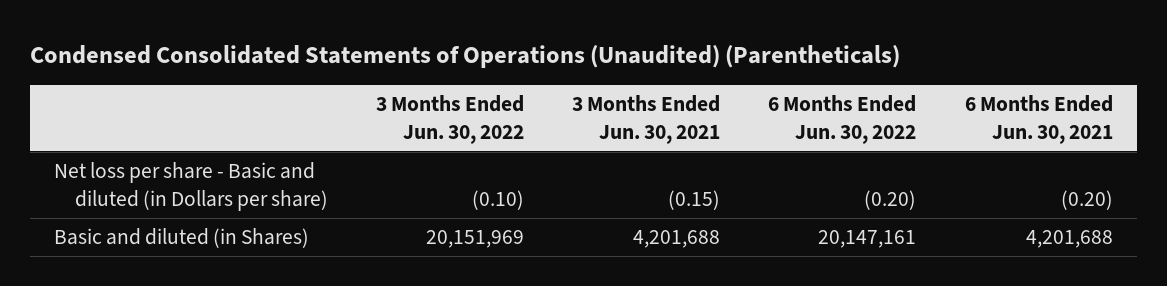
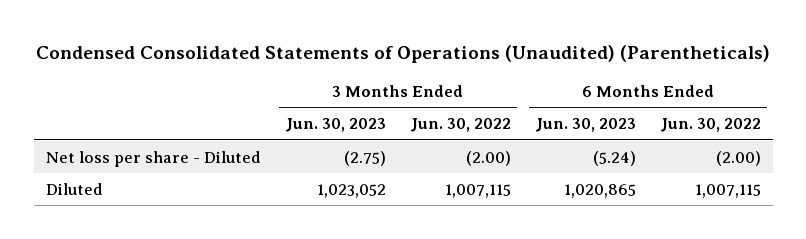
- | 3 Months Ended Jun. 30, 2022 | 3 Months Ended Jun. 30, 2021 | 6 Months Ended Jun. 30, 2022 | 6 Months Ended Jun. 30, 2021
+ | 3 Months Ended Jun. 30, 2023 | 3 Months Ended Jun. 30, 2022 | 6 Months Ended Jun. 30, 2023 | 6 Months Ended Jun. 30, 2022
- Net loss per share - Basic and diluted (in Dollars per share) | (0.10) | (0.15) | (0.20) | (0.20)
- Basic and diluted (in Shares) | 20,151,969 | 4,201,688 | 20,147,161 | 4,201,688
+ Net loss per share - Diluted | (2.75) | (2.00) | (5.24) | (2.00)
+ Diluted | 1,023,052 | 1,007,115 | 1,020,865 | 1,007,115

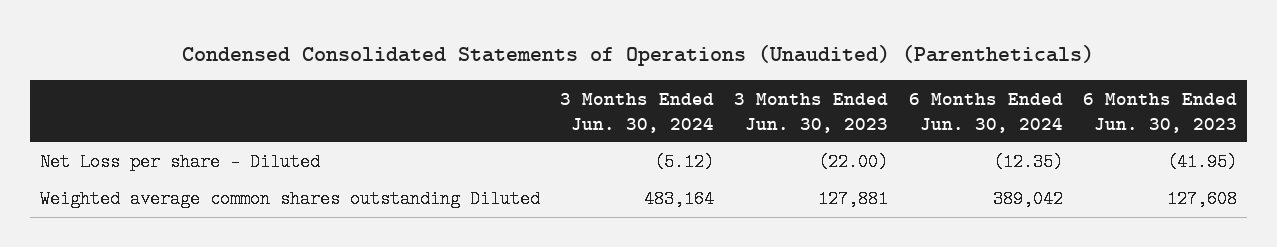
- | 3 Months Ended Jun. 30, 2023 | 3 Months Ended Jun. 30, 2022 | 6 Months Ended Jun. 30, 2023 | 6 Months Ended Jun. 30, 2022
+ | 3 Months Ended Jun. 30, 2024 | 3 Months Ended Jun. 30, 2023 | 6 Months Ended Jun. 30, 2024 | 6 Months Ended Jun. 30, 2023
- Net loss per share - Diluted | (2.75) | (2.00) | (5.24) | (2.00)
- Diluted | 1,023,052 | 1,007,115 | 1,020,865 | 1,007,115
+ Net Loss per share - Diluted | (5.12) | (22.00) | (12.35) | (41.95)
+ Weighted average common shares outstanding Diluted | 483,164 | 127,881 | 389,042 | 127,608

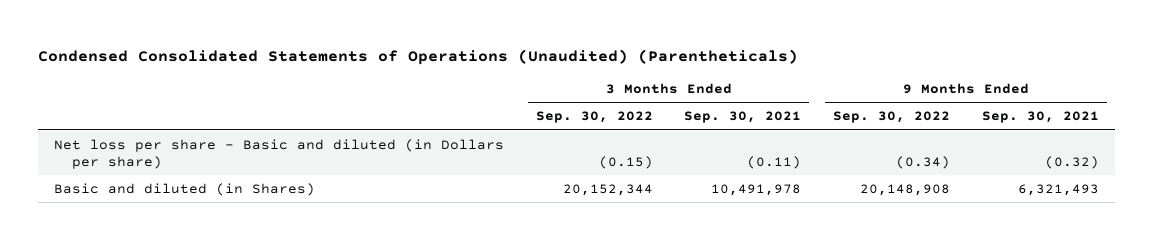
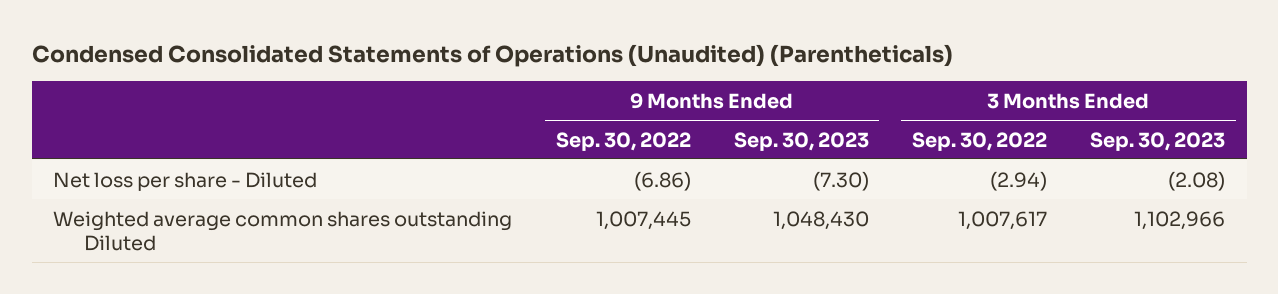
- | 3 Months Ended Sep. 30, 2022 | 3 Months Ended Sep. 30, 2021 | 9 Months Ended Sep. 30, 2022 | 9 Months Ended Sep. 30, 2021
+ | 9 Months Ended Sep. 30, 2022 | 9 Months Ended Sep. 30, 2023 | 3 Months Ended Sep. 30, 2022 | 3 Months Ended Sep. 30, 2023
- Net loss per share - Basic and diluted (in Dollars per share) | (0.15) | (0.11) | (0.34) | (0.32)
- Basic and diluted (in Shares) | 20,152,344 | 10,491,978 | 20,148,908 | 6,321,493
+ Net loss per share - Diluted | (6.86) | (7.30) | (2.94) | (2.08)
+ Weighted average common shares outstanding Diluted | 1,007,445 | 1,048,430 | 1,007,617 | 1,102,966

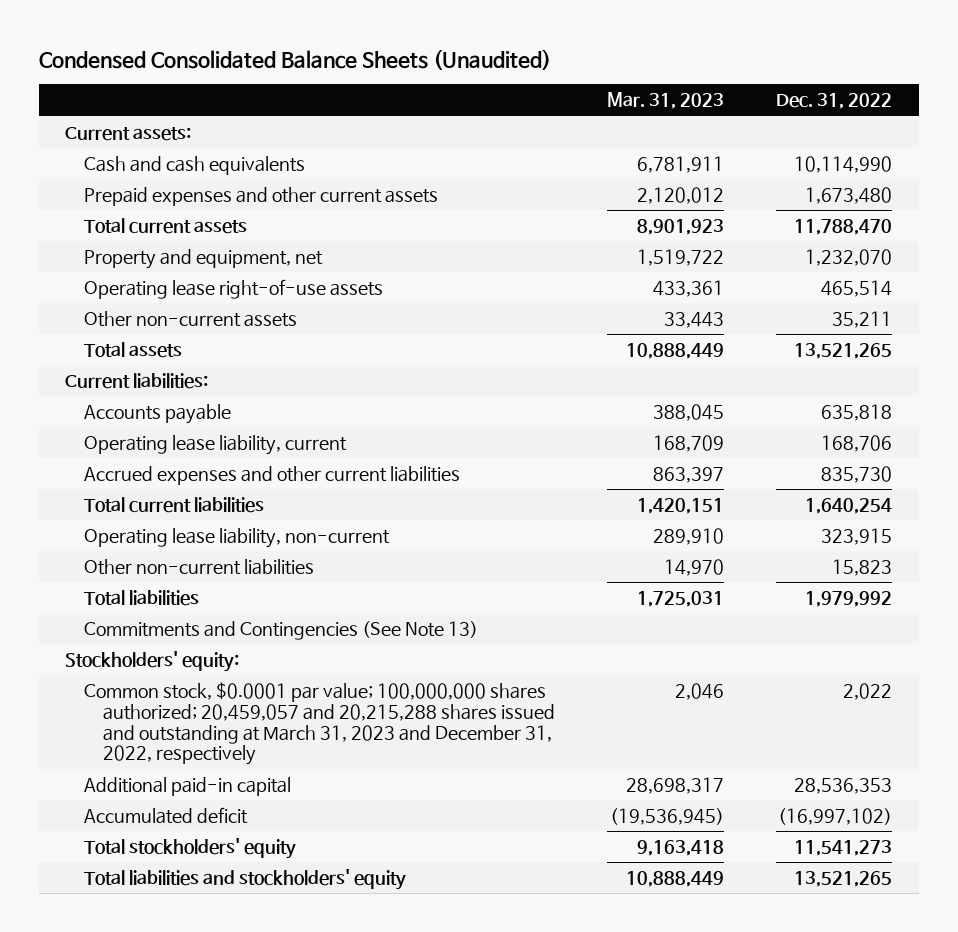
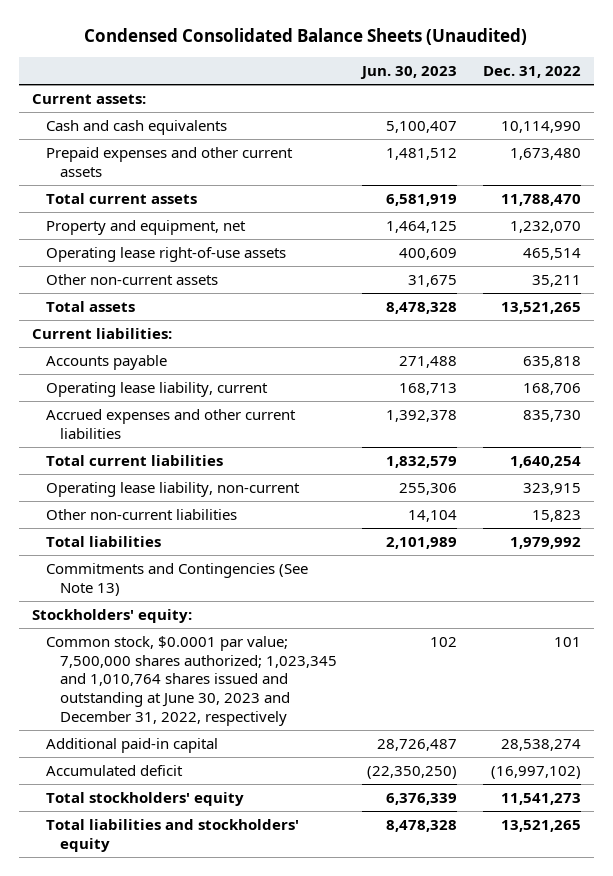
- | Mar. 31, 2023 | Dec. 31, 2022
+ | Jun. 30, 2023 | Dec. 31, 2022
- Common stock, $0.0001 par value; 100,000,000 shares authorized; 20,459,057 and 20,215,288 shares issued and outstanding at March 31, 2023 and December 31, 2022, respectively | 2,046 | 2,022
- Additional paid-in capital | 28,698,317 | 28,536,353
+ Common stock, $0.0001 par value; 7,500,000 shares authorized; 1,023,345 and 1,010,764 shares issued and outstanding at June 30, 2023 and December 31, 2022, respectively | 102 | 101
+ Additional paid-in capital | 28,726,487 | 28,538,274

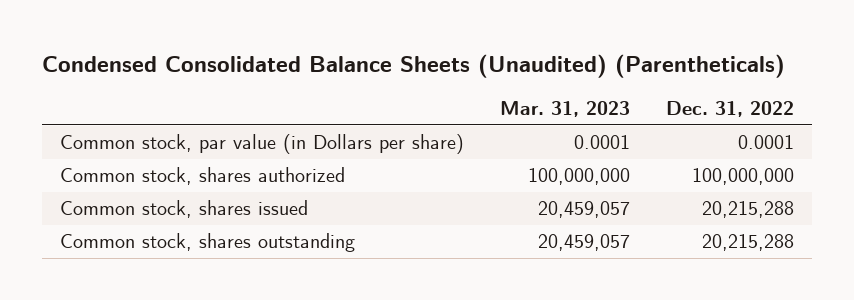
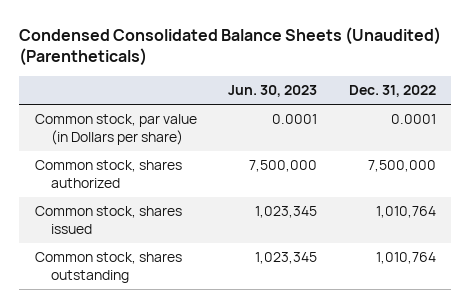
- | Mar. 31, 2023 | Dec. 31, 2022
+ | Jun. 30, 2023 | Dec. 31, 2022
- Common stock, shares authorized | 100,000,000 | 100,000,000
- Common stock, shares issued | 20,459,057 | 20,215,288
- Common stock, shares outstanding | 20,459,057 | 20,215,288
+ Common stock, shares authorized | 7,500,000 | 7,500,000
+ Common stock, shares issued | 1,023,345 | 1,010,764
+ Common stock, shares outstanding | 1,023,345 | 1,010,764

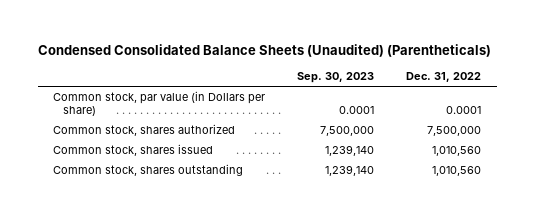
- | Jun. 30, 2023 | Dec. 31, 2022
+ | Sep. 30, 2023 | Dec. 31, 2022
- Common stock, shares issued | 1,023,345 | 1,010,764
- Common stock, shares outstanding | 1,023,345 | 1,010,764
+ Common stock, shares issued | 1,239,140 | 1,010,560
+ Common stock, shares outstanding | 1,239,140 | 1,010,560

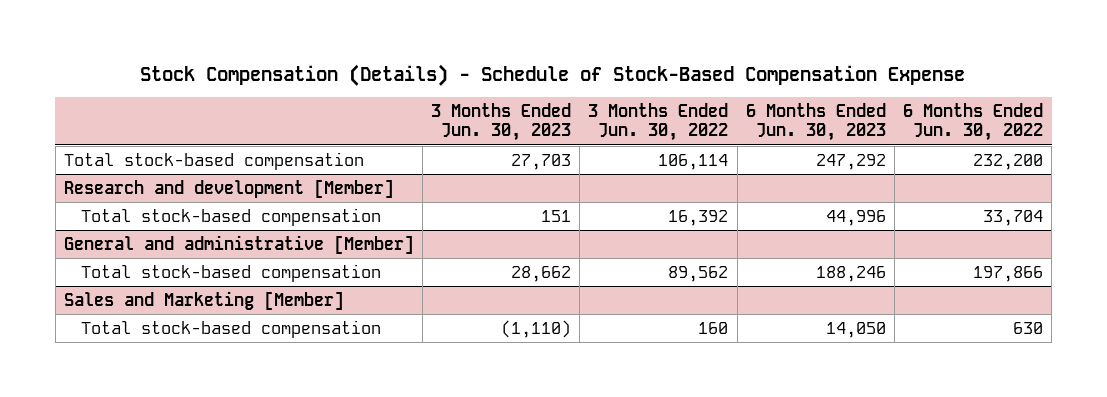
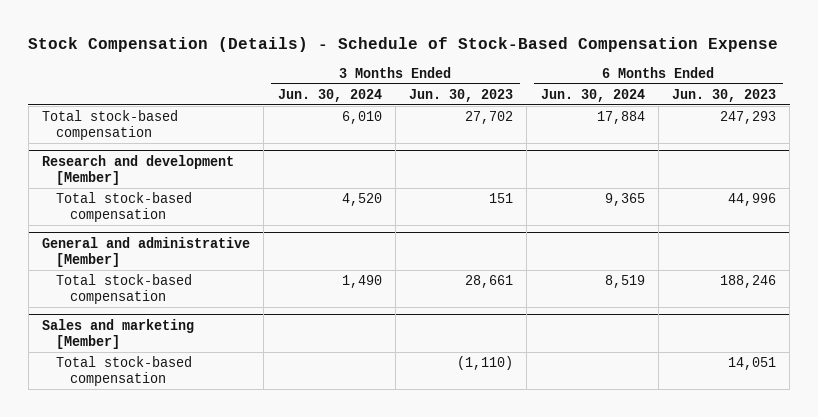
- | 3 Months Ended Jun. 30, 2023 | 3 Months Ended Jun. 30, 2022 | 6 Months Ended Jun. 30, 2023 | 6 Months Ended Jun. 30, 2022
+ | 3 Months Ended Jun. 30, 2024 | 3 Months Ended Jun. 30, 2023 | 6 Months Ended Jun. 30, 2024 | 6 Months Ended Jun. 30, 2023
- Total stock-based compensation | 27,703 | 106,114 | 247,292 | 232,200
+ Total stock-based compensation | 6,010 | 27,702 | 17,884 | 247,293
@ General and administrative [Member]
- Total stock-based compensation | 28,662 | 89,562 | 188,246 | 197,866
- Sales and Marketing [Member]
- Total stock-based compensation | (1,110) | 160 | 14,050 | 630
@ General and administrative [Member]
+ Total stock-based compensation | 1,490 | 28,661 | 8,519 | 188,246
+ Sales and marketing [Member]
+ Total stock-based compensation | | (1,110) | | 14,051

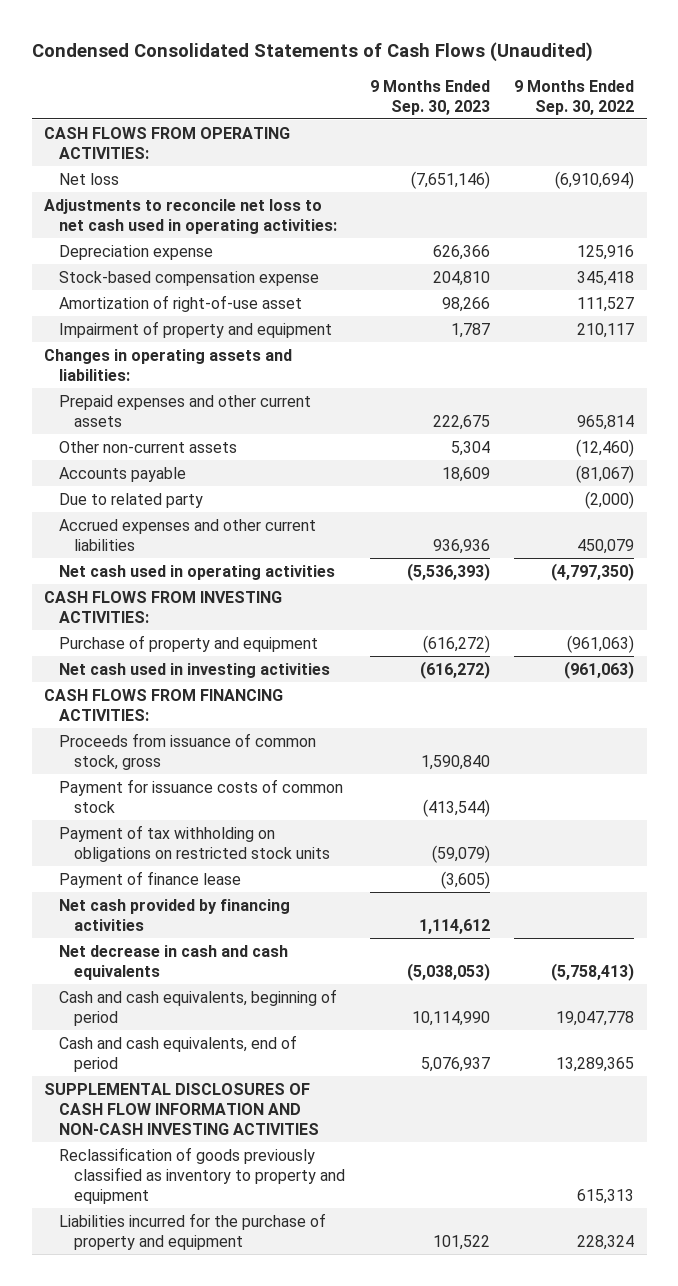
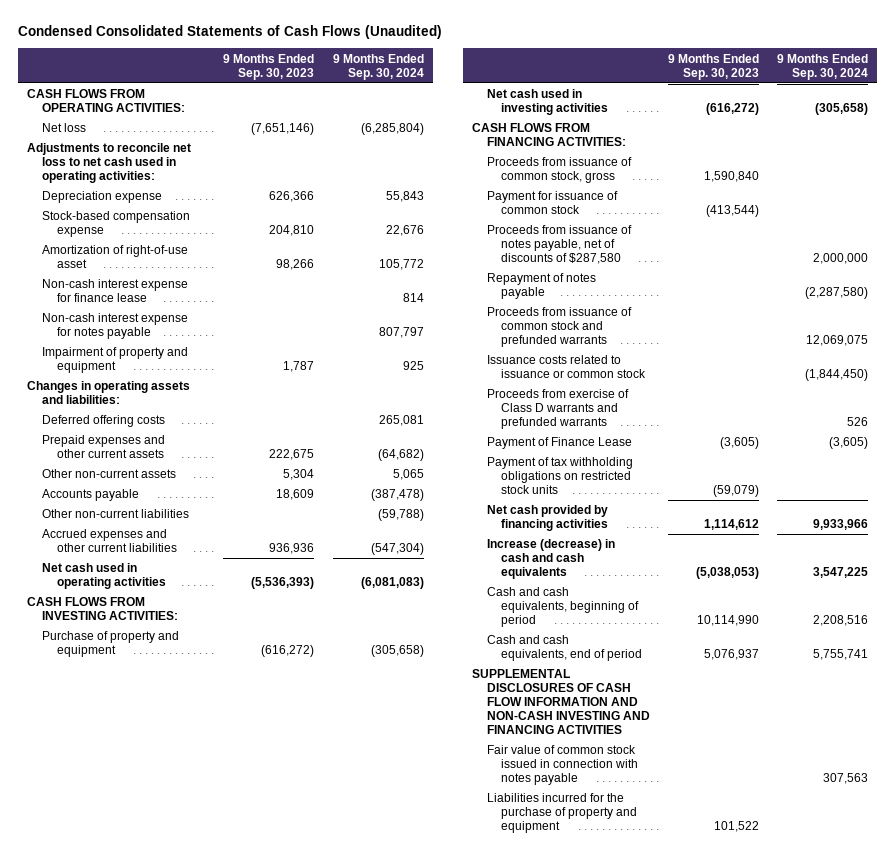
- | 9 Months Ended Sep. 30, 2023 | 9 Months Ended Sep. 30, 2022
+ | 9 Months Ended Sep. 30, 2023 | 9 Months Ended Sep. 30, 2024
+ Non-cash interest expense for finance lease | | 814
+ Non-cash interest expense for notes payable | | 807,797
+ Deferred offering costs | | 265,081
- Due to related party | | (2,000)
+ Other non-current liabilities | | (59,788)
- Payment for issuance costs of common stock | (413,544) |
- Payment of tax withholding on obligations on restricted stock units | (59,079) |
- Payment of finance lease | (3,605) |
+ Payment for issuance of common stock | (413,544) |
+ Proceeds from issuance of notes payable, net of discounts of $287,580 | | 2,000,000
+ Repayment of notes payable | | (2,287,580)
+ Proceeds from issuance of common stock and prefunded warrants | | 12,069,075
+ Issuance costs related to issuance or common stock | | (1,844,450)
+ Proceeds from exercise of Class D warrants and prefunded warrants | | 526
+ Payment of Finance Lease | (3,605) | (3,605)
+ Payment of tax withholding obligations on restricted stock units | (59,079) |
- Net decrease in cash and cash equivalents | (5,038,053) | (5,758,413)
+ Increase (decrease) in cash and cash equivalents | (5,038,053) | 3,547,225
- SUPPLEMENTAL DISCLOSURES OF CASH FLOW INFORMATION AND NON-CASH INVESTING ACTIVITIES
- Reclassification of goods previously classified as inventory to property and equipment | | 615,313
+ SUPPLEMENTAL DISCLOSURES OF CASH FLOW INFORMATION AND NON-CASH INVESTING AND FINANCING ACTIVITIES
+ Fair value of common stock issued in connection with notes payable | | 307,563

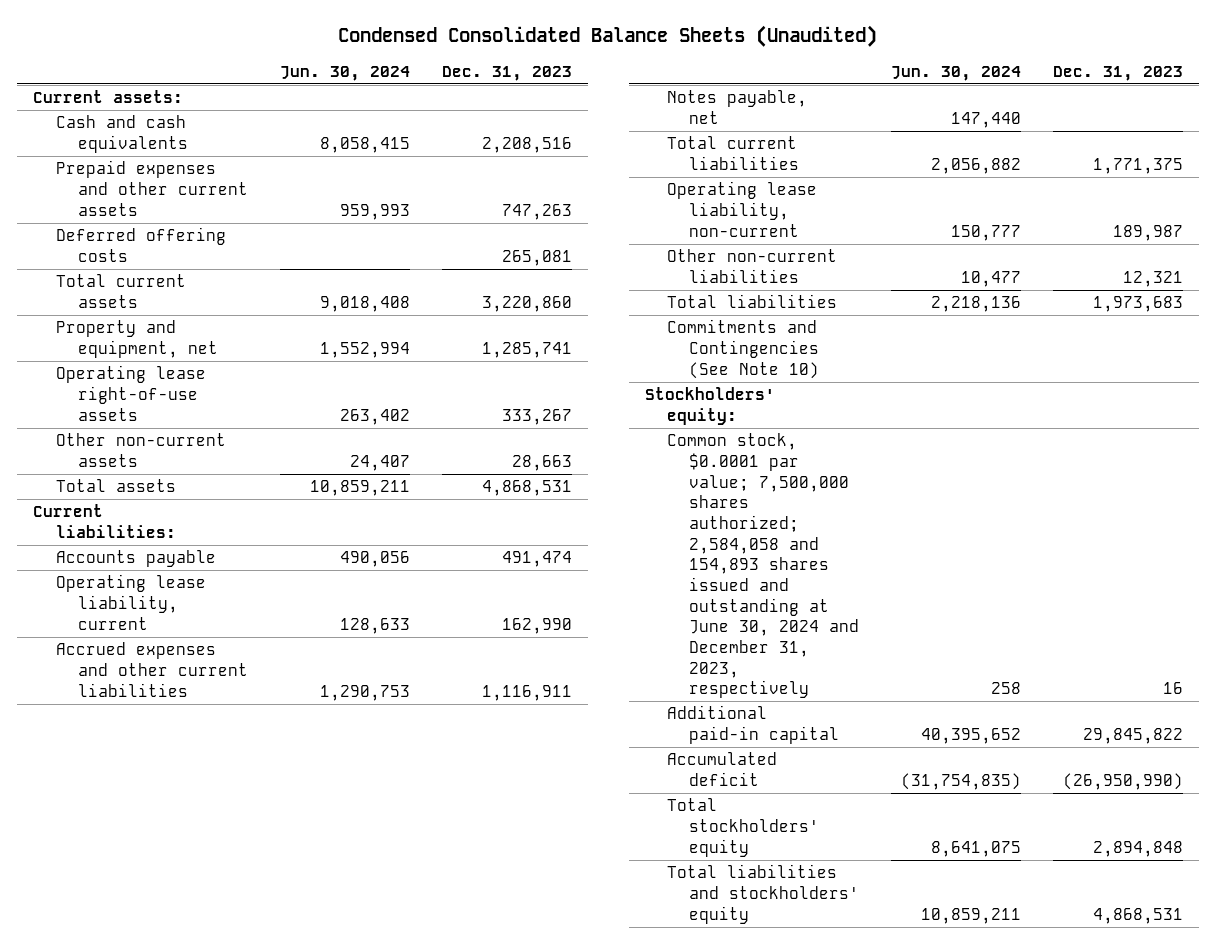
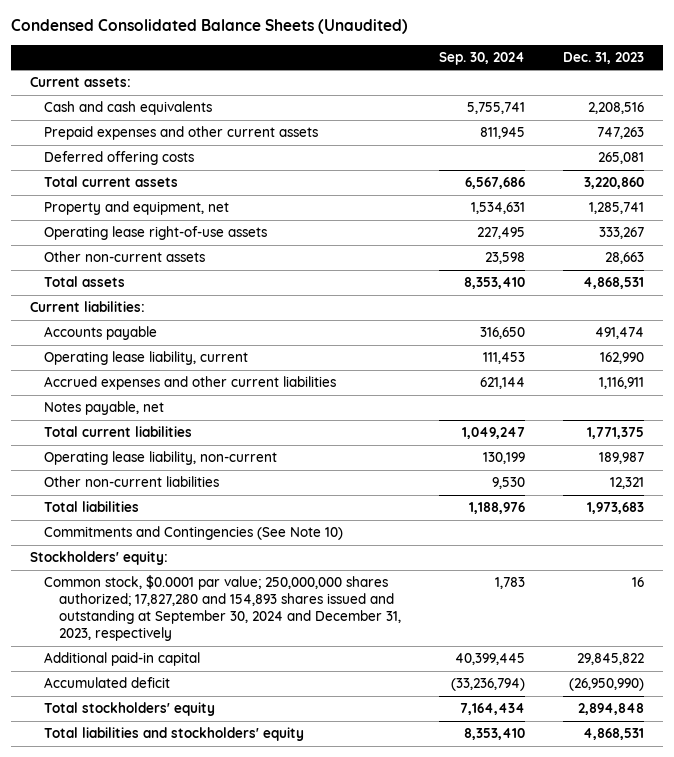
- | Jun. 30, 2024 | Dec. 31, 2023
+ | Sep. 30, 2024 | Dec. 31, 2023
- Common stock, $0.0001 par value; 7,500,000 shares authorized; 2,584,058 and 154,893 shares issued and outstanding at June 30, 2024 and December 31, 2023, respectively | 258 | 16
+ Common stock, $0.0001 par value; 250,000,000 shares authorized; 17,827,280 and 154,893 shares issued and outstanding at September 30, 2024 and December 31, 2023, respectively | 1,783 | 16

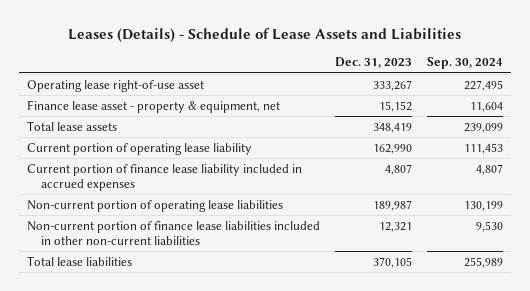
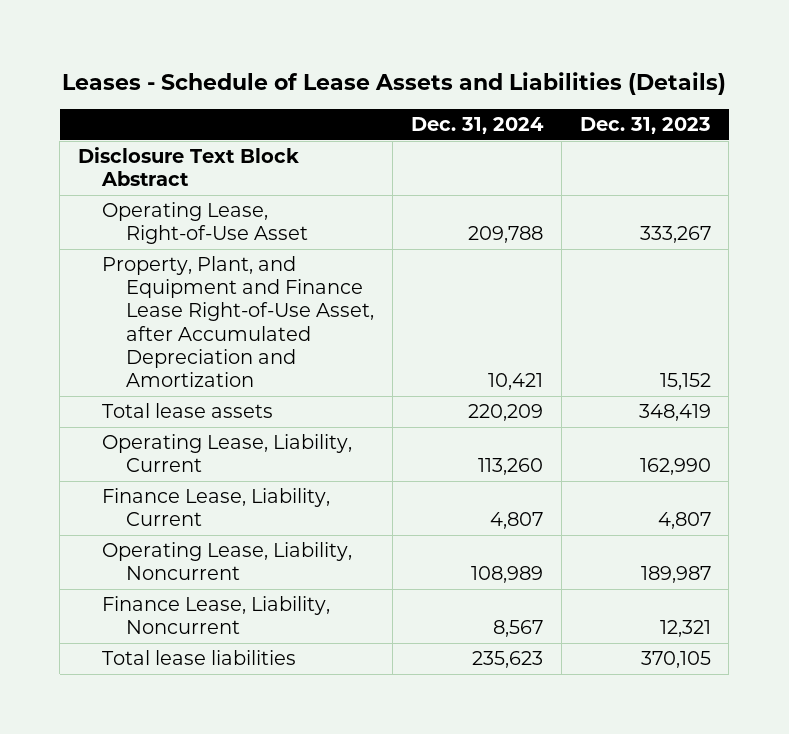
- Leases (Details) - Schedule of Lease Assets and Liabilities
+ Leases - Schedule of Lease Assets and Liabilities (Details)
- | Dec. 31, 2023 | Sep. 30, 2024
+ | Dec. 31, 2024 | Dec. 31, 2023
- Operating lease right-of-use asset | 333,267 | 227,495
- Finance lease asset - property & equipment, net | 15,152 | 11,604
+ Disclosure Text Block Abstract
+ Operating Lease, Right-of-Use Asset | 209,788 | 333,267
+ Property, Plant, and Equipment and Finance Lease Right-of-Use Asset, after Accumulated Depreciation and Amortization | 10,421 | 15,152
- Current portion of operating lease liability | 162,990 | 111,453
- Current portion of finance lease liability included in accrued expenses | 4,807 | 4,807
- Non-current portion of operating lease liabilities | 189,987 | 130,199
- Non-current portion of finance lease liabilities included in other non-current liabilities | 12,321 | 9,530
+ Operating Lease, Liability, Current | 113,260 | 162,990
+ Finance Lease, Liability, Current | 4,807 | 4,807
+ Operating Lease, Liability, Noncurrent | 108,989 | 189,987
+ Finance Lease, Liability, Noncurrent | 8,567 | 12,321

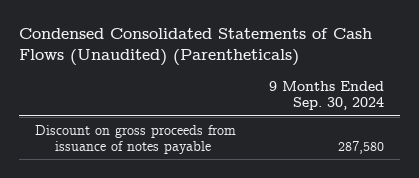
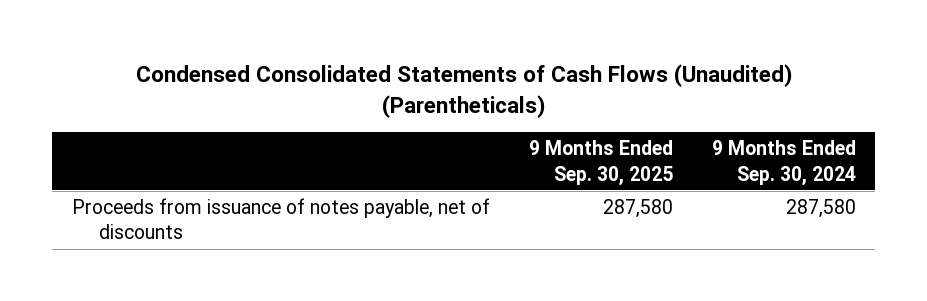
- | 9 Months Ended Sep. 30, 2024
+ | 9 Months Ended Sep. 30, 2025 | 9 Months Ended Sep. 30, 2024
- Discount on gross proceeds from issuance of notes payable | 287,580
+ Proceeds from issuance of notes payable, net of discounts | 287,580 | 287,580

